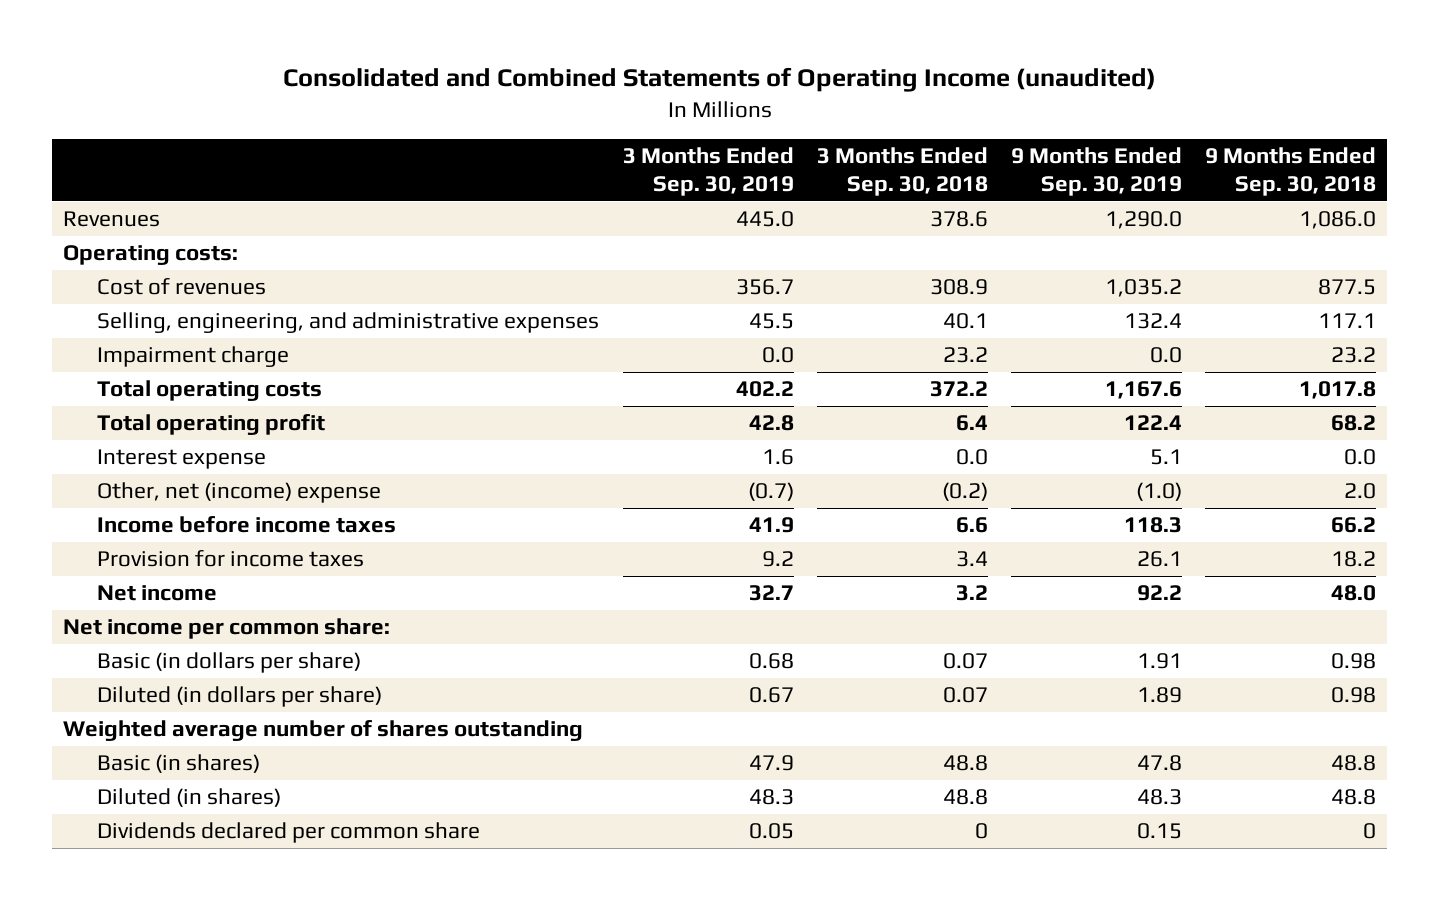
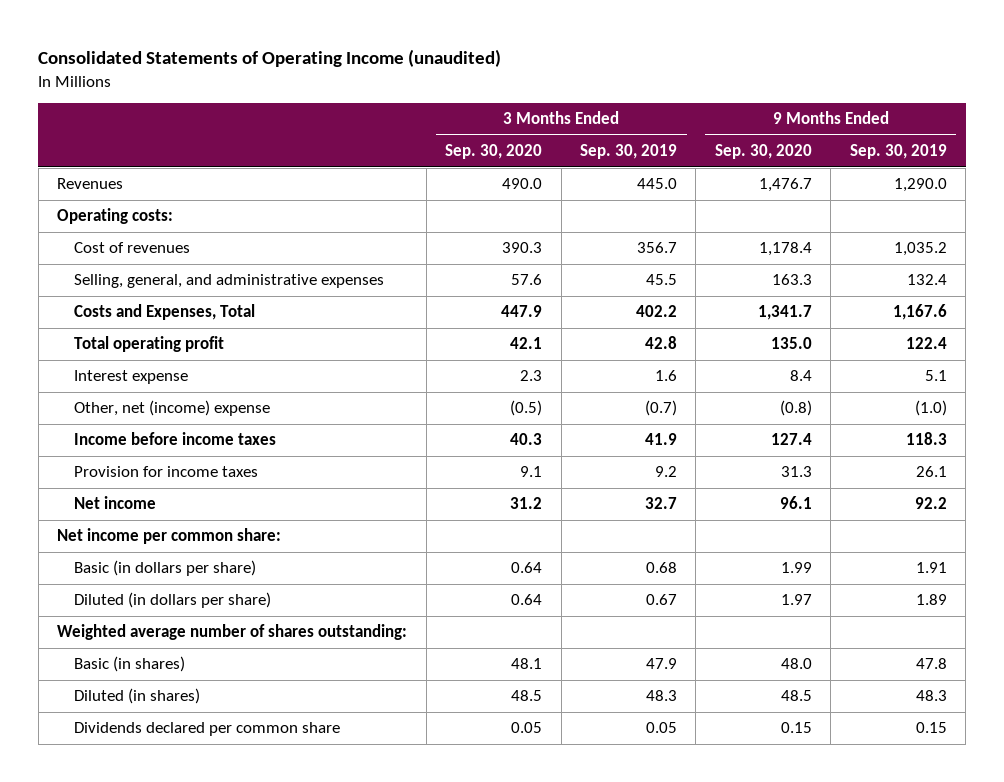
- Consolidated and Combined Statements of Operating Income (unaudited)
+ Consolidated Statements of Operating Income (unaudited)
- | 3 Months Ended Sep. 30, 2019 | 3 Months Ended Sep. 30, 2018 | 9 Months Ended Sep. 30, 2019 | 9 Months Ended Sep. 30, 2018
+ | 3 Months Ended Sep. 30, 2020 | 3 Months Ended Sep. 30, 2019 | 9 Months Ended Sep. 30, 2020 | 9 Months Ended Sep. 30, 2019
- Selling, engineering, and administrative expenses | 45.5 | 40.1 | 132.4 | 117.1
- Impairment charge | 0.0 | 23.2 | 0.0 | 23.2
- Total operating costs | 402.2 | 372.2 | 1,167.6 | 1,017.8
+ Selling, general, and administrative expenses | 57.6 | 45.5 | 163.3 | 132.4
+ Costs and Expenses, Total | 447.9 | 402.2 | 1,341.7 | 1,167.6
- Weighted average number of shares outstanding
+ Weighted average number of shares outstanding:

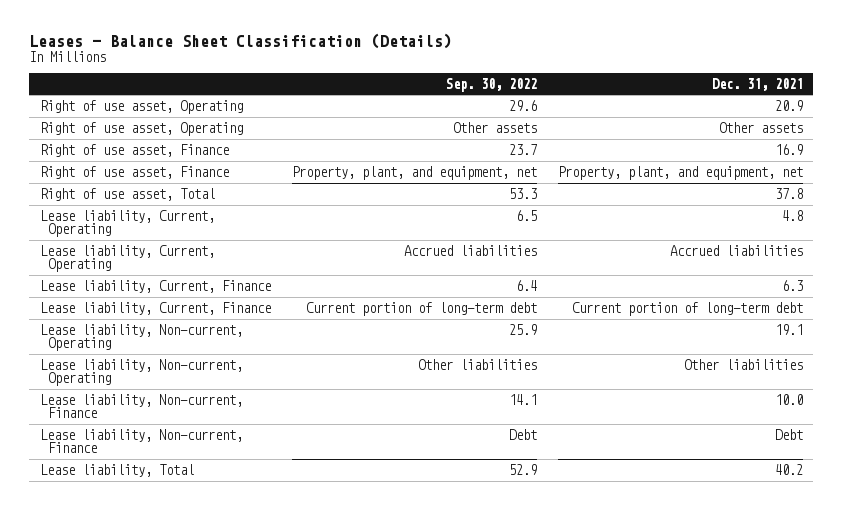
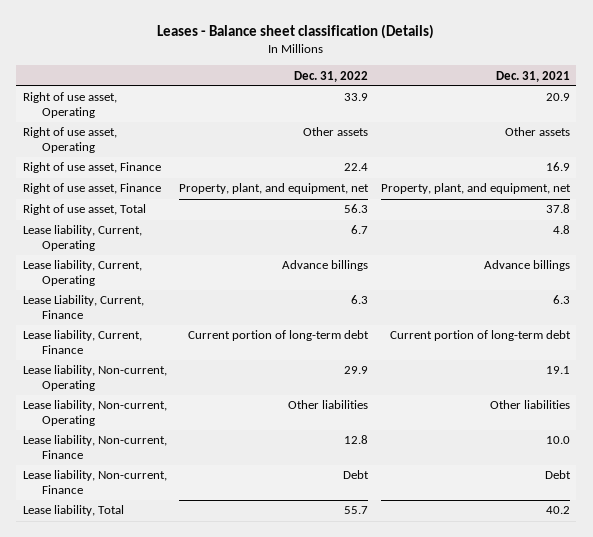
- Leases - Balance Sheet Classification (Details)
+ Leases - Balance sheet classification (Details)
- | Sep. 30, 2022 | Dec. 31, 2021
+ | Dec. 31, 2022 | Dec. 31, 2021
- Lease liability, Current, Operating | Accrued liabilities | Accrued liabilities
- Lease liability, Current, Finance | 6.4 | 6.3
+ Lease liability, Current, Operating | Advance billings | Advance billings
+ Lease Liability, Current, Finance | 6.3 | 6.3

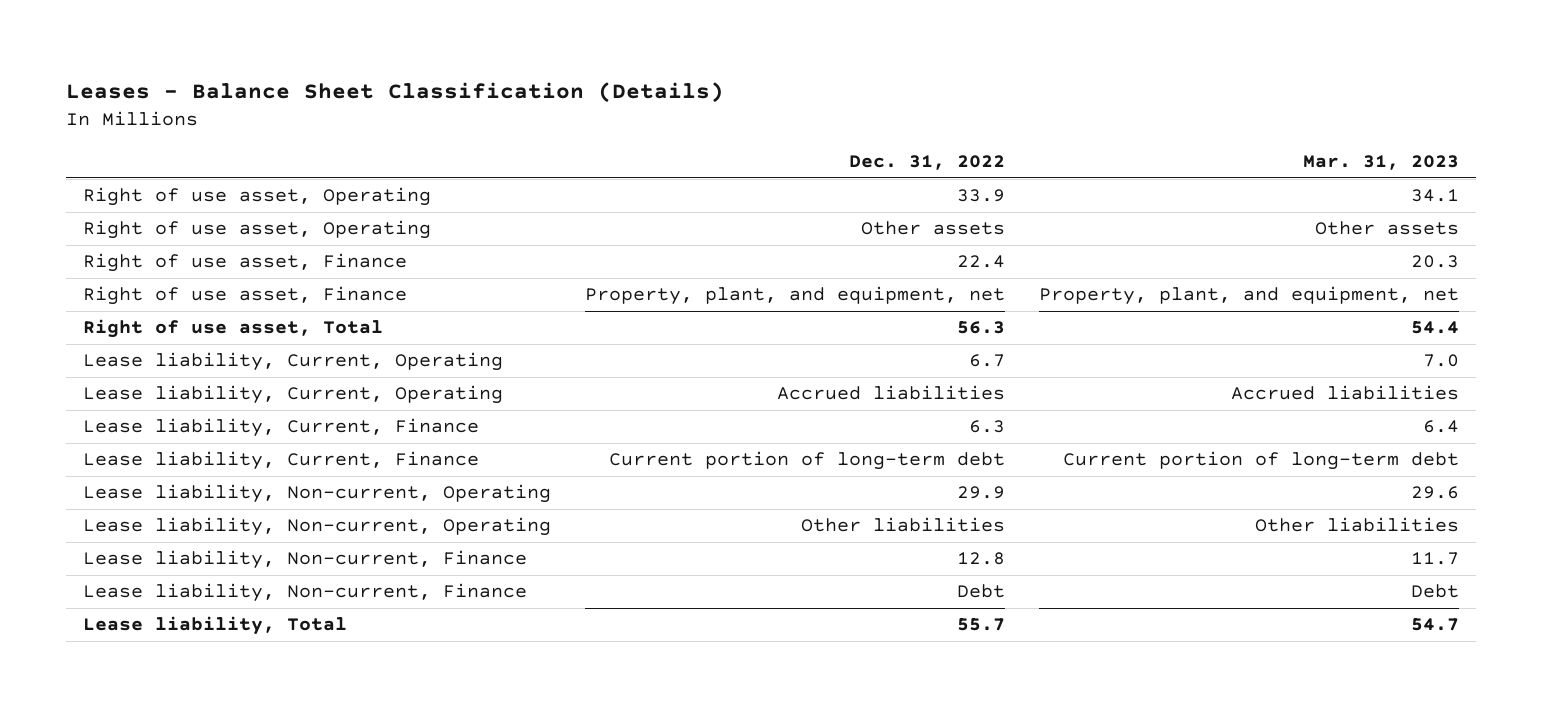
- Leases - Balance sheet classification (Details)
+ Leases - Balance Sheet Classification (Details)
- | Dec. 31, 2022 | Dec. 31, 2021
+ | Dec. 31, 2022 | Mar. 31, 2023
- Lease liability, Current, Operating | Advance billings | Advance billings
- Lease Liability, Current, Finance | 6.3 | 6.3
+ Lease liability, Current, Operating | Accrued liabilities | Accrued liabilities
+ Lease liability, Current, Finance | 6.3 | 6.4

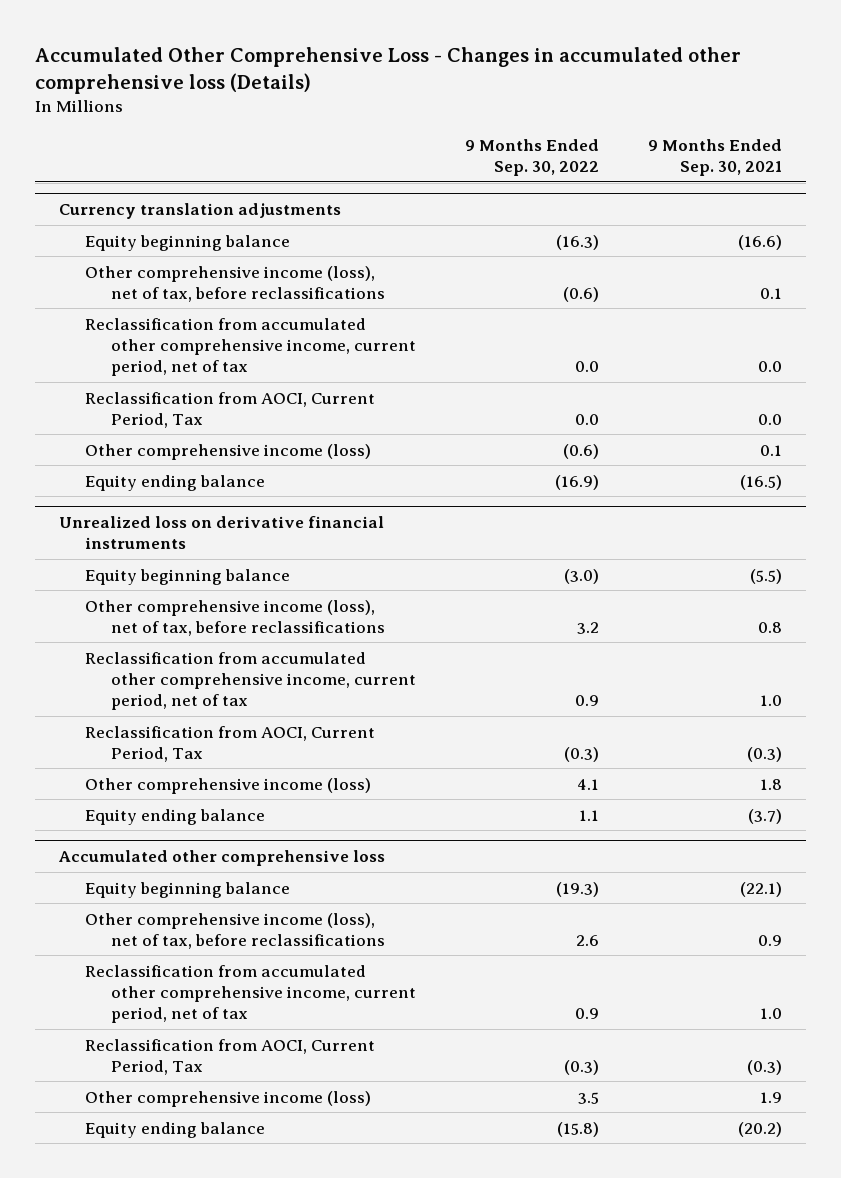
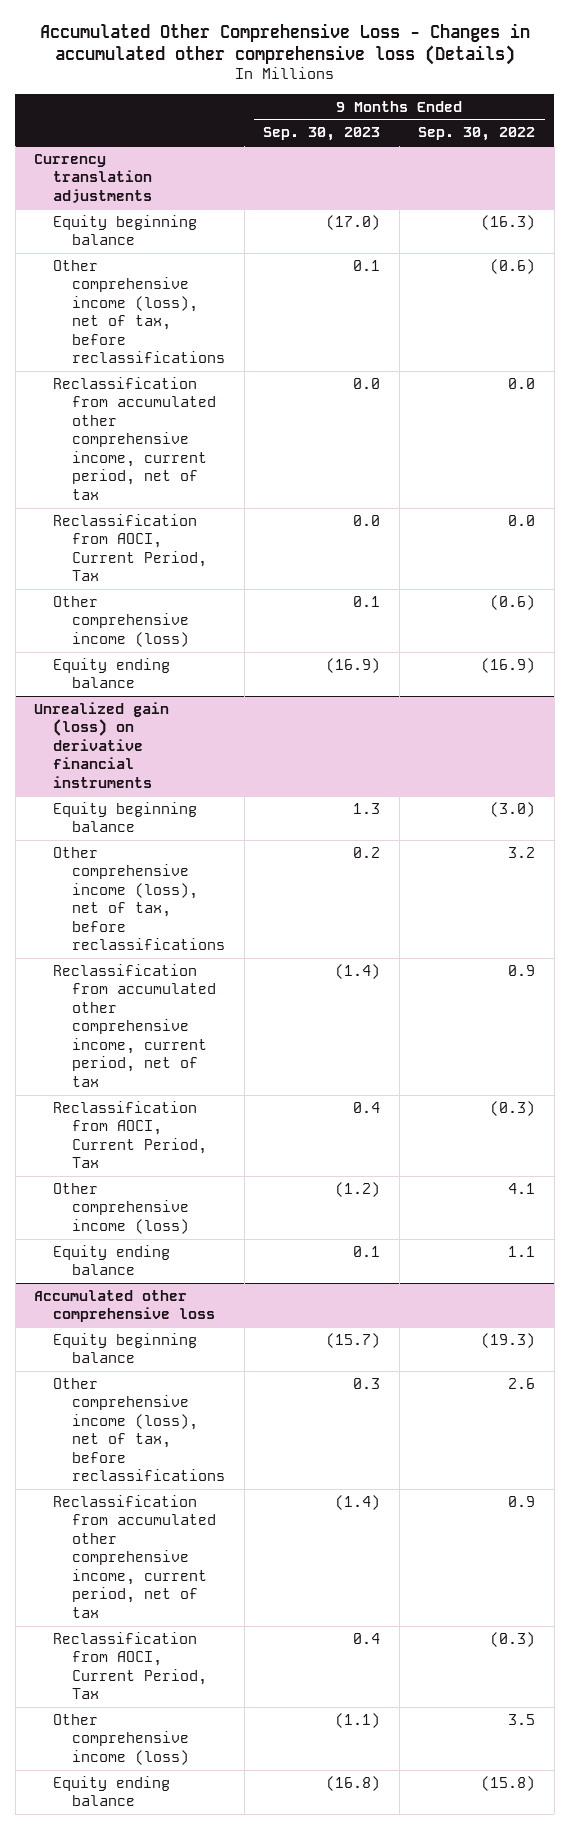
- | 9 Months Ended Sep. 30, 2022 | 9 Months Ended Sep. 30, 2021
+ | 9 Months Ended Sep. 30, 2023 | 9 Months Ended Sep. 30, 2022
- Unrealized loss on derivative financial instruments
+ Unrealized gain (loss) on derivative financial instruments

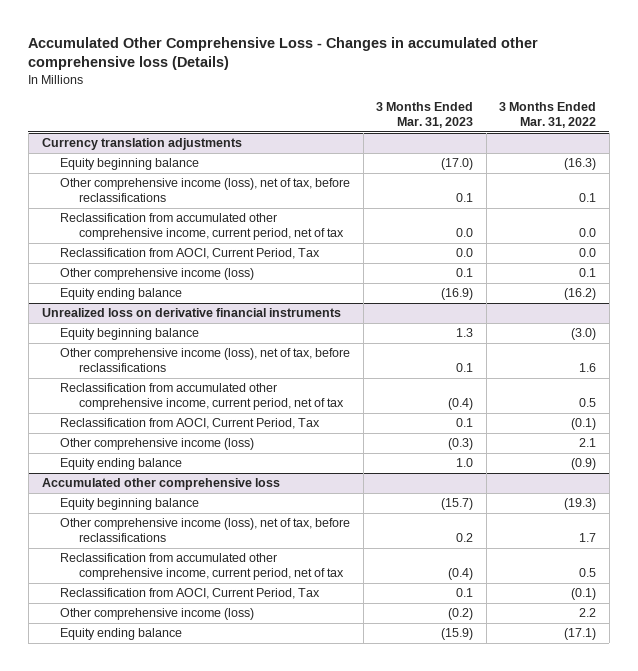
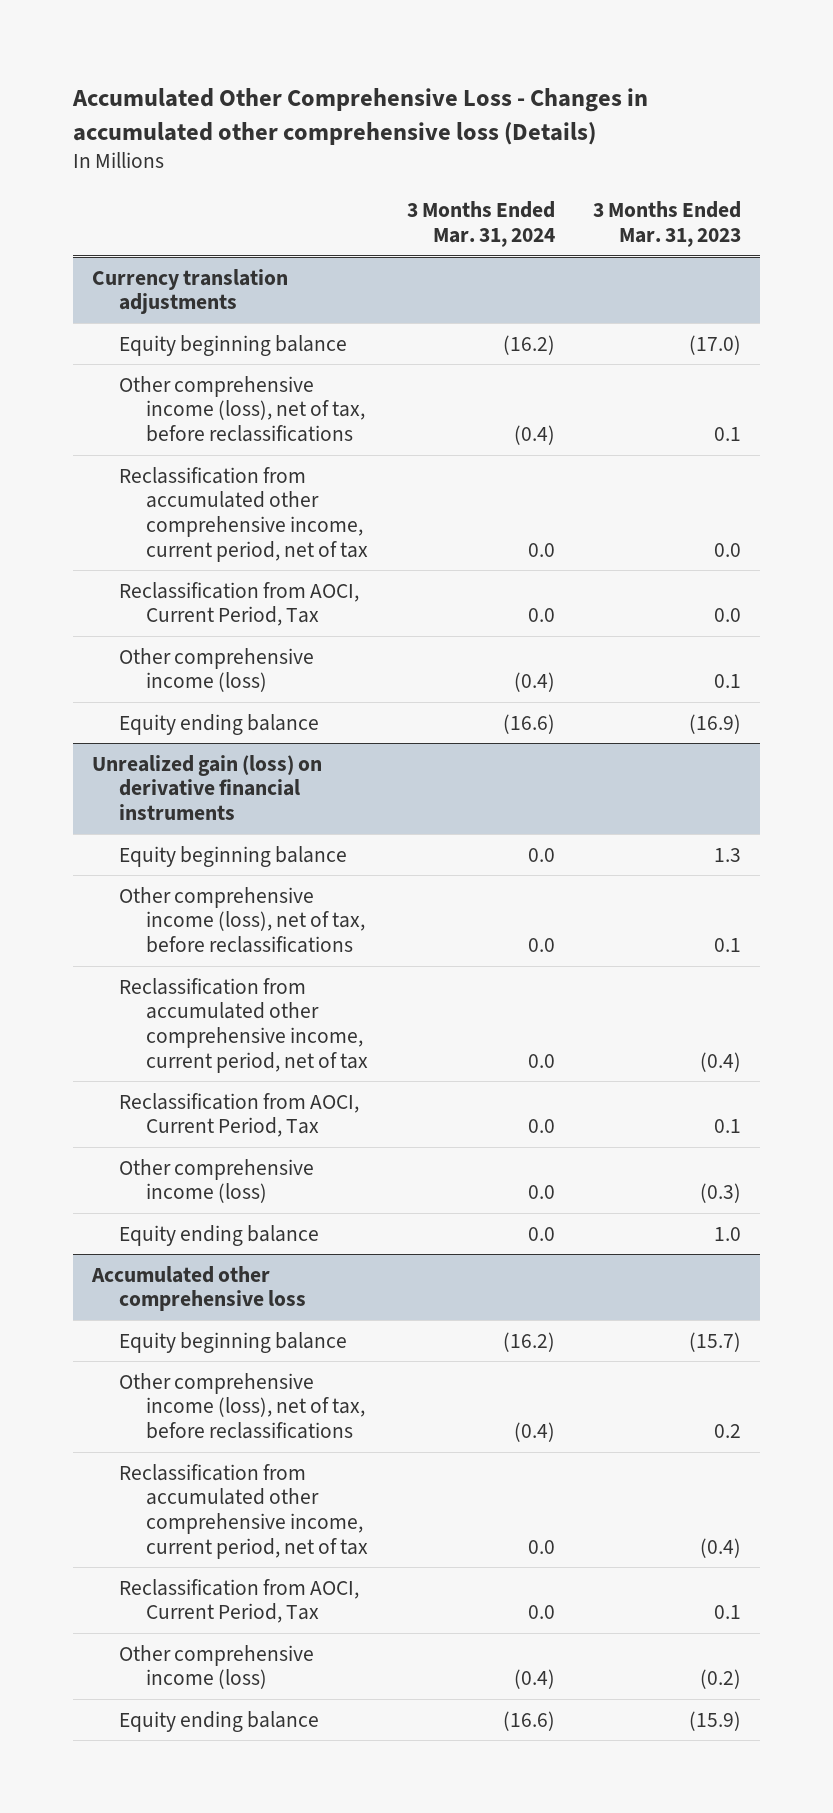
- | 3 Months Ended Mar. 31, 2023 | 3 Months Ended Mar. 31, 2022
+ | 3 Months Ended Mar. 31, 2024 | 3 Months Ended Mar. 31, 2023
- Unrealized loss on derivative financial instruments
+ Unrealized gain (loss) on derivative financial instruments

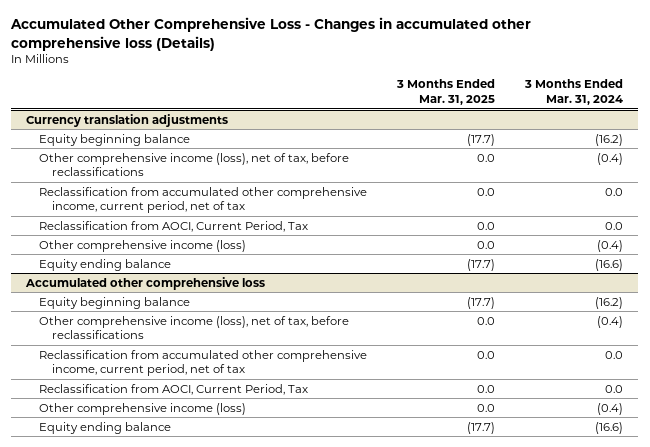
- | 3 Months Ended Mar. 31, 2024 | 3 Months Ended Mar. 31, 2023
+ | 3 Months Ended Mar. 31, 2025 | 3 Months Ended Mar. 31, 2024
- Unrealized gain (loss) on derivative financial instruments
- Equity beginning balance | 0.0 | 1.3
- Other comprehensive income (loss), net of tax, before reclassifications | 0.0 | 0.1
- Reclassification from accumulated other comprehensive income, current period, net of tax | 0.0 | (0.4)
- Reclassification from AOCI, Current Period, Tax | 0.0 | 0.1
- Other comprehensive income (loss) | 0.0 | (0.3)
- Equity ending balance | 0.0 | 1.0

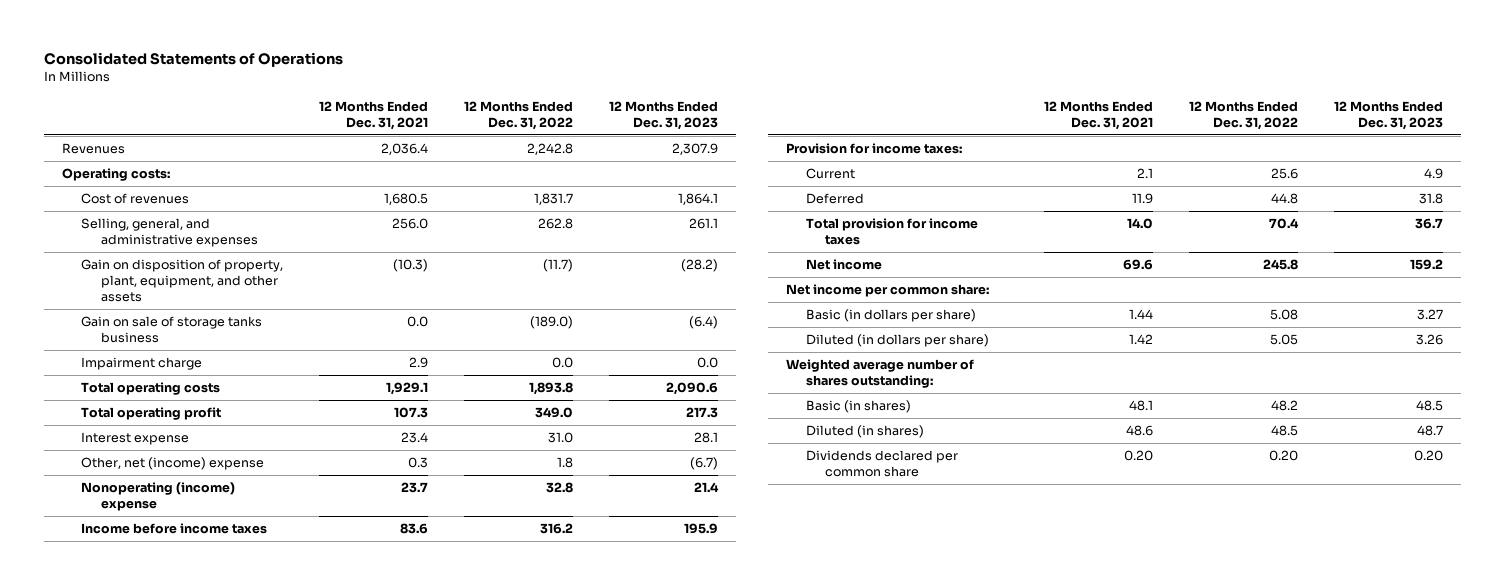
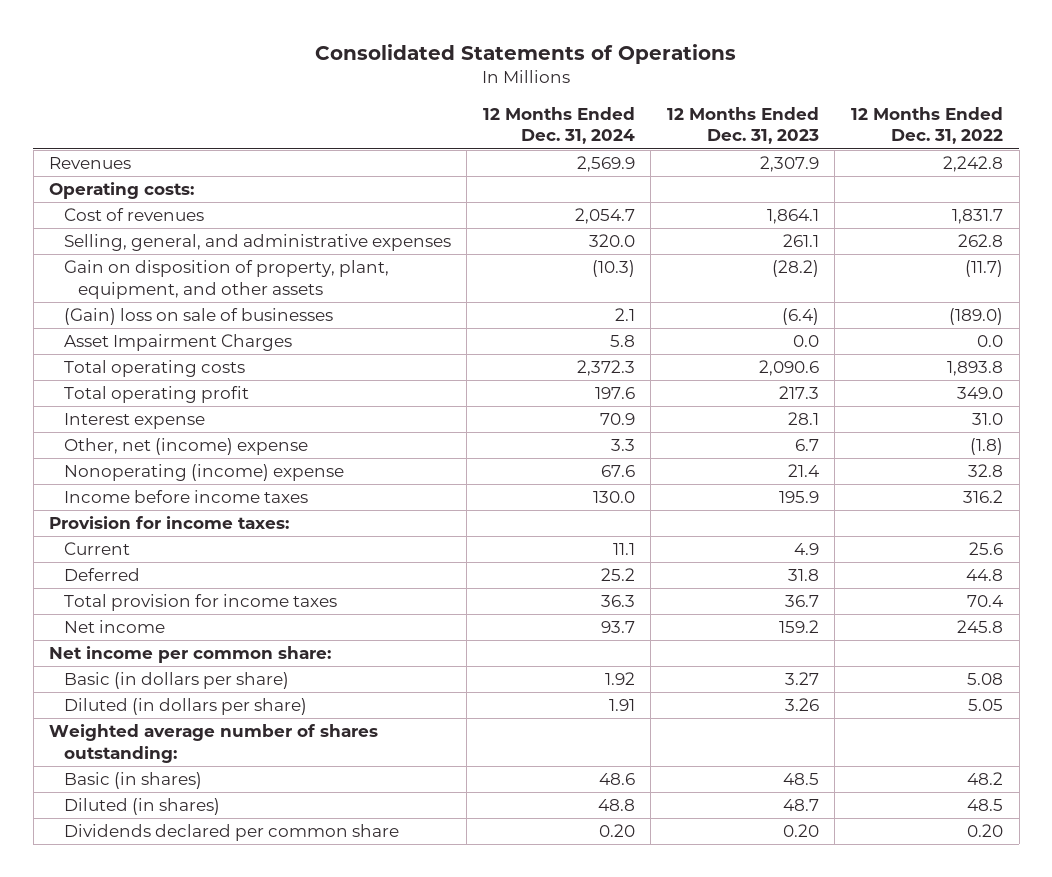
- | 12 Months Ended Dec. 31, 2021 | 12 Months Ended Dec. 31, 2022 | 12 Months Ended Dec. 31, 2023
+ | 12 Months Ended Dec. 31, 2024 | 12 Months Ended Dec. 31, 2023 | 12 Months Ended Dec. 31, 2022
- Gain on sale of storage tanks business | 0.0 | (189.0) | (6.4)
- Impairment charge | 2.9 | 0.0 | 0.0
+ (Gain) loss on sale of businesses | 2.1 | (6.4) | (189.0)
+ Asset Impairment Charges | 5.8 | 0.0 | 0.0
- Other, net (income) expense | 0.3 | 1.8 | (6.7)
+ Other, net (income) expense | 3.3 | 6.7 | (1.8)

